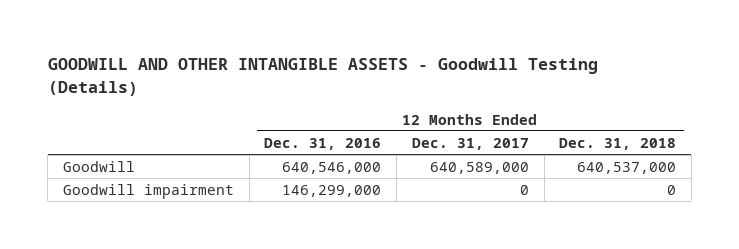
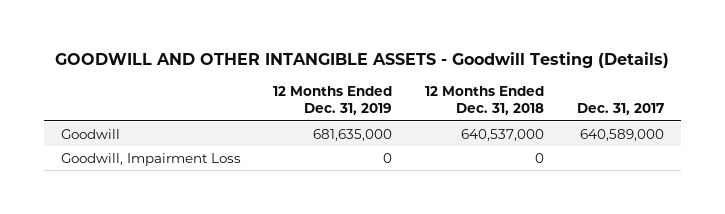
- | 12 Months Ended Dec. 31, 2016 | 12 Months Ended Dec. 31, 2017 | 12 Months Ended Dec. 31, 2018
+ | 12 Months Ended Dec. 31, 2019 | 12 Months Ended Dec. 31, 2018 | Dec. 31, 2017
- Goodwill impairment | 146,299,000 | 0 | 0
+ Goodwill, Impairment Loss | 0 | 0 |

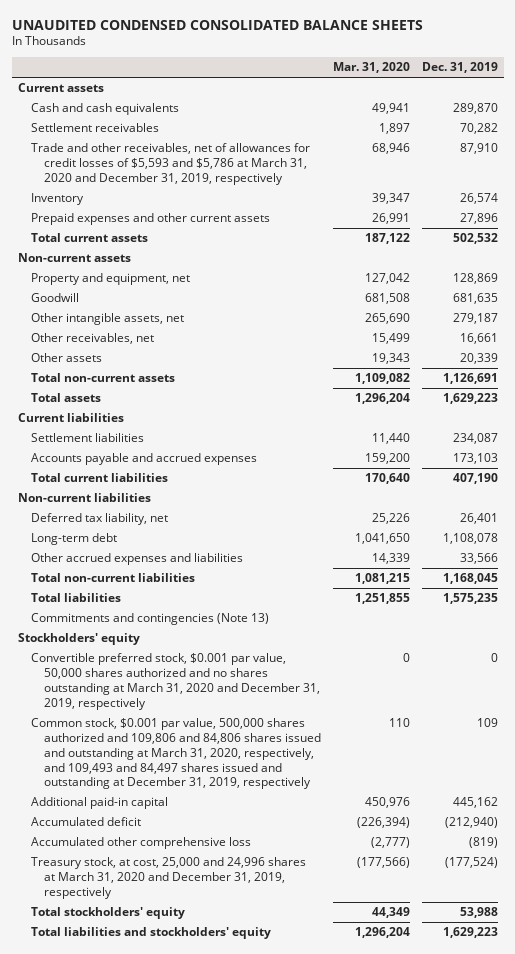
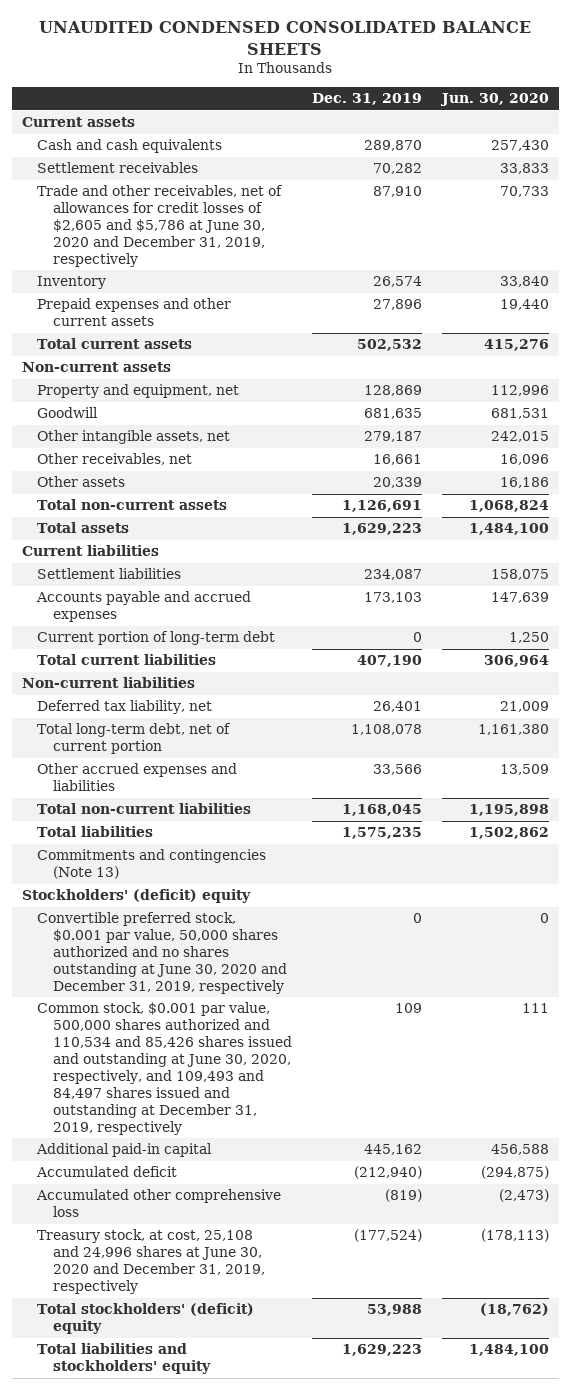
- | Mar. 31, 2020 | Dec. 31, 2019
+ | Dec. 31, 2019 | Jun. 30, 2020
- Trade and other receivables, net of allowances for credit losses of $5,593 and $5,786 at March 31, 2020 and December 31, 2019, respectively | 68,946 | 87,910
+ Trade and other receivables, net of allowances for credit losses of $2,605 and $5,786 at June 30, 2020 and December 31, 2019, respectively | 87,910 | 70,733
+ Current portion of long-term debt | 0 | 1,250
- Long-term debt | 1,041,650 | 1,108,078
+ Total long-term debt, net of current portion | 1,108,078 | 1,161,380
- Stockholders' equity
- Convertible preferred stock, $0.001 par value, 50,000 shares authorized and no shares outstanding at March 31, 2020 and December 31, 2019, respectively | 0 | 0
- Common stock, $0.001 par value, 500,000 shares authorized and 109,806 and 84,806 shares issued and outstanding at March 31, 2020, respectively, and 109,493 and 84,497 shares issued and outstanding at December 31, 2019, respectively | 110 | 109
+ Stockholders' (deficit) equity
+ Convertible preferred stock, $0.001 par value, 50,000 shares authorized and no shares outstanding at June 30, 2020 and December 31, 2019, respectively | 0 | 0
+ Common stock, $0.001 par value, 500,000 shares authorized and 110,534 and 85,426 shares issued and outstanding at June 30, 2020, respectively, and 109,493 and 84,497 shares issued and outstanding at December 31, 2019, respectively | 109 | 111
- Treasury stock, at cost, 25,000 and 24,996 shares at March 31, 2020 and December 31, 2019, respectively | (177,566) | (177,524)
- Total stockholders' equity | 44,349 | 53,988
+ Treasury stock, at cost, 25,108 and 24,996 shares at June 30, 2020 and December 31, 2019, respectively | (177,524) | (178,113)
+ Total stockholders' (deficit) equity | 53,988 | (18,762)

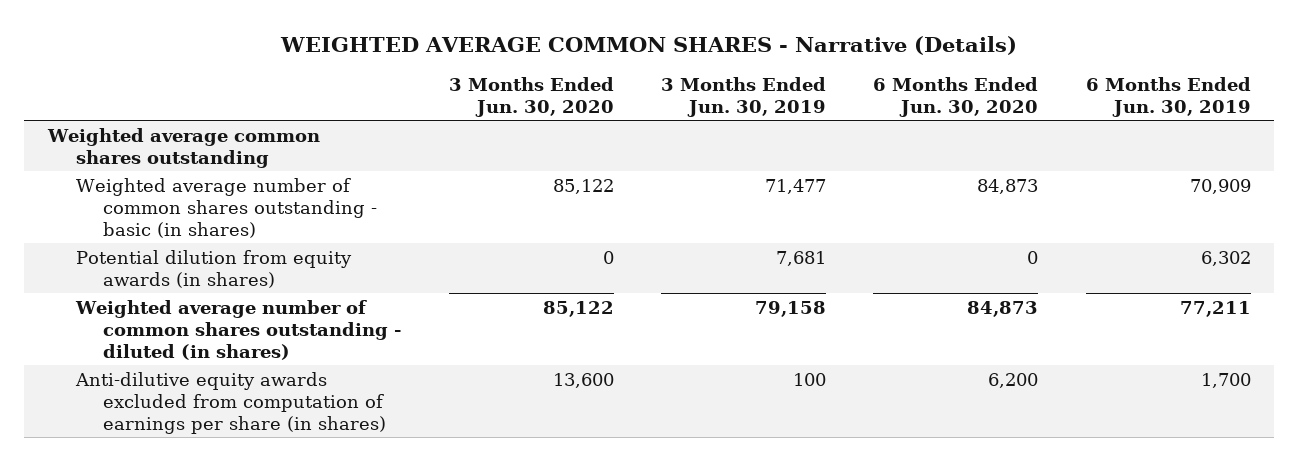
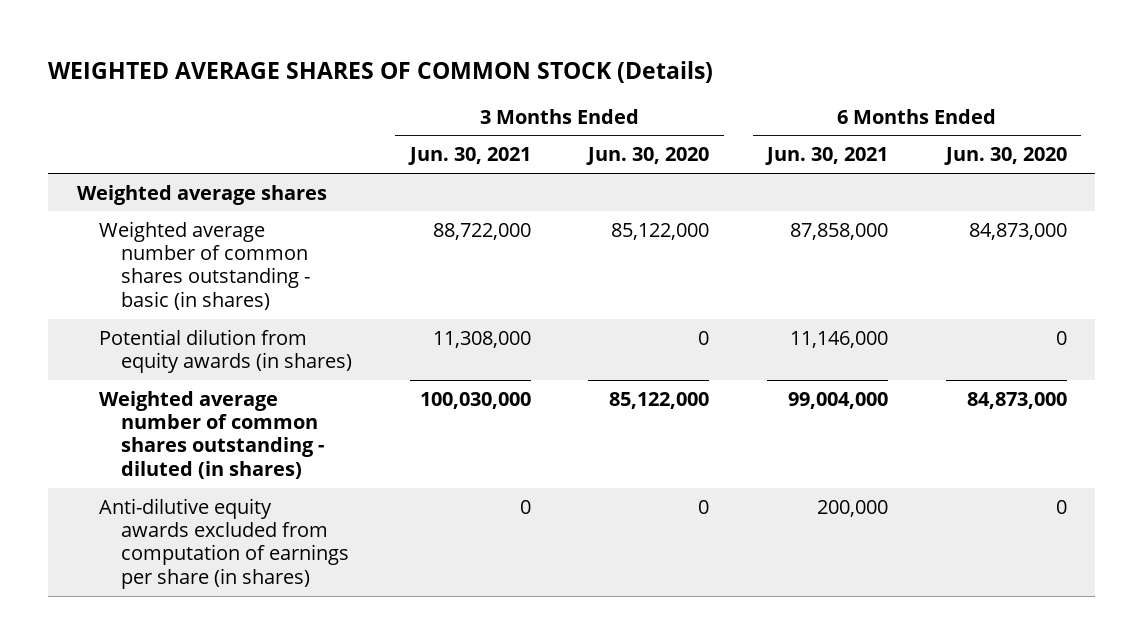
- WEIGHTED AVERAGE COMMON SHARES - Narrative (Details)
+ WEIGHTED AVERAGE SHARES OF COMMON STOCK (Details)
- | 3 Months Ended Jun. 30, 2020 | 3 Months Ended Jun. 30, 2019 | 6 Months Ended Jun. 30, 2020 | 6 Months Ended Jun. 30, 2019
+ | 3 Months Ended Jun. 30, 2021 | 3 Months Ended Jun. 30, 2020 | 6 Months Ended Jun. 30, 2021 | 6 Months Ended Jun. 30, 2020
- Weighted average common shares outstanding
- Weighted average number of common shares outstanding - basic (in shares) | 85,122 | 71,477 | 84,873 | 70,909
+ Weighted average shares
+ Weighted average number of common shares outstanding - basic (in shares) | 88,722,000 | 85,122,000 | 87,858,000 | 84,873,000
- Weighted average number of common shares outstanding - diluted (in shares) | 85,122 | 79,158 | 84,873 | 77,211
- Anti-dilutive equity awards excluded from computation of earnings per share (in shares) | 13,600 | 100 | 6,200 | 1,700
+ Weighted average number of common shares outstanding - diluted (in shares) | 100,030,000 | 85,122,000 | 99,004,000 | 84,873,000
+ Anti-dilutive equity awards excluded from computation of earnings per share (in shares) | 0 | 0 | 200,000 | 0

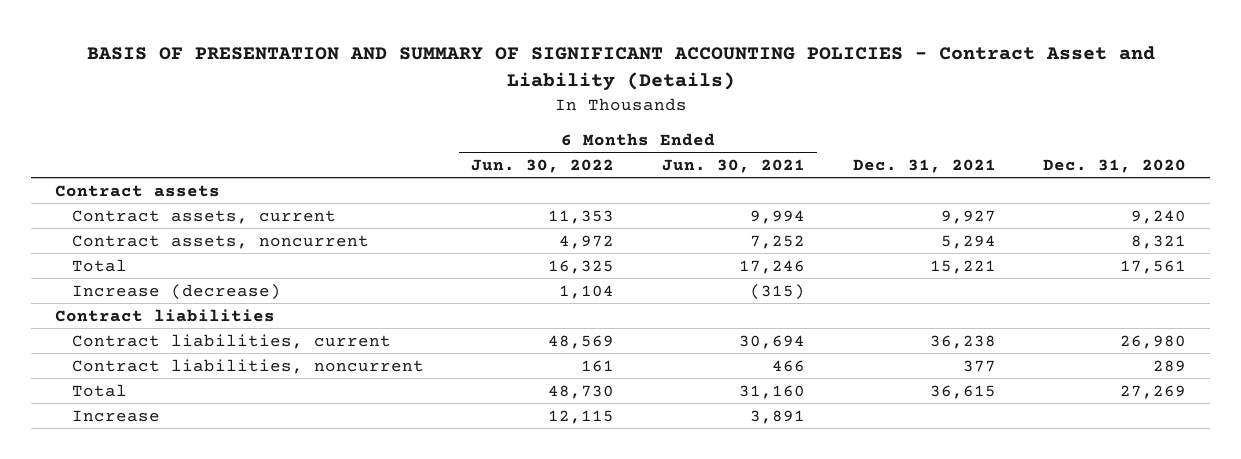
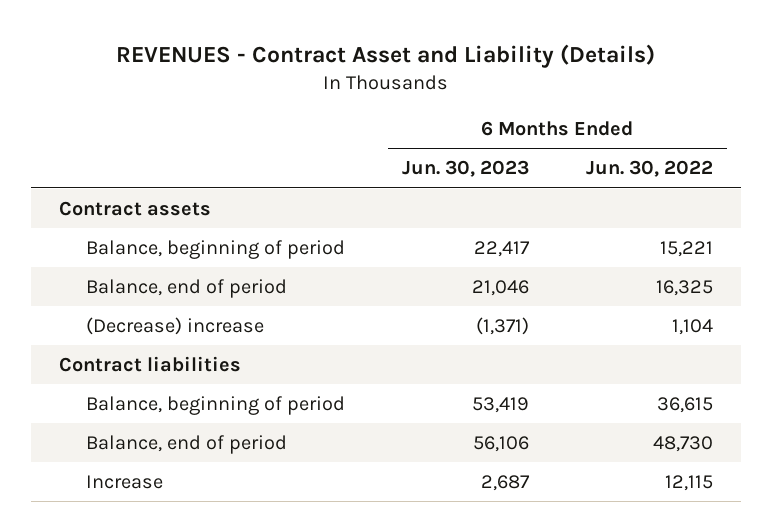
- BASIS OF PRESENTATION AND SUMMARY OF SIGNIFICANT ACCOUNTING POLICIES - Contract Asset and Liability (Details)
+ REVENUES - Contract Asset and Liability (Details)
- | 6 Months Ended Jun. 30, 2022 | 6 Months Ended Jun. 30, 2021 | Dec. 31, 2021 | Dec. 31, 2020
+ | 6 Months Ended Jun. 30, 2023 | 6 Months Ended Jun. 30, 2022
- Contract assets, current | 11,353 | 9,994 | 9,927 | 9,240
- Contract assets, noncurrent | 4,972 | 7,252 | 5,294 | 8,321
- Total | 16,325 | 17,246 | 15,221 | 17,561
- Increase (decrease) | 1,104 | (315) | |
+ Balance, beginning of period | 22,417 | 15,221
+ Balance, end of period | 21,046 | 16,325
+ (Decrease) increase | (1,371) | 1,104
- Contract liabilities, current | 48,569 | 30,694 | 36,238 | 26,980
- Contract liabilities, noncurrent | 161 | 466 | 377 | 289
- Total | 48,730 | 31,160 | 36,615 | 27,269
+ Balance, beginning of period | 53,419 | 36,615
+ Balance, end of period | 56,106 | 48,730

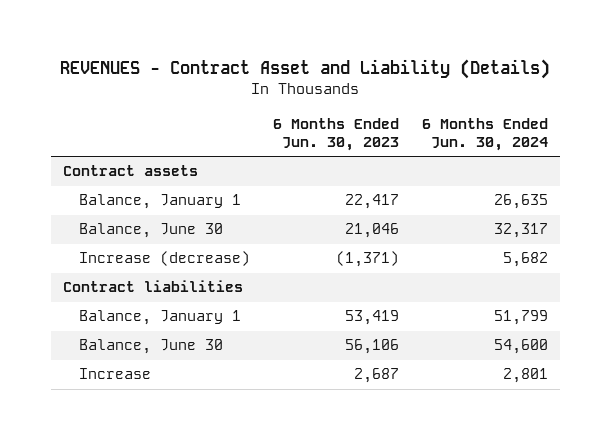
- | 6 Months Ended Jun. 30, 2023 | 6 Months Ended Jun. 30, 2022
+ | 6 Months Ended Jun. 30, 2023 | 6 Months Ended Jun. 30, 2024
- Balance, beginning of period | 22,417 | 15,221
- Balance, end of period | 21,046 | 16,325
- (Decrease) increase | (1,371) | 1,104
+ Balance, January 1 | 22,417 | 26,635
+ Balance, June 30 | 21,046 | 32,317
+ Increase (decrease) | (1,371) | 5,682
- Balance, beginning of period | 53,419 | 36,615
- Balance, end of period | 56,106 | 48,730
+ Balance, January 1 | 53,419 | 51,799
+ Balance, June 30 | 56,106 | 54,600

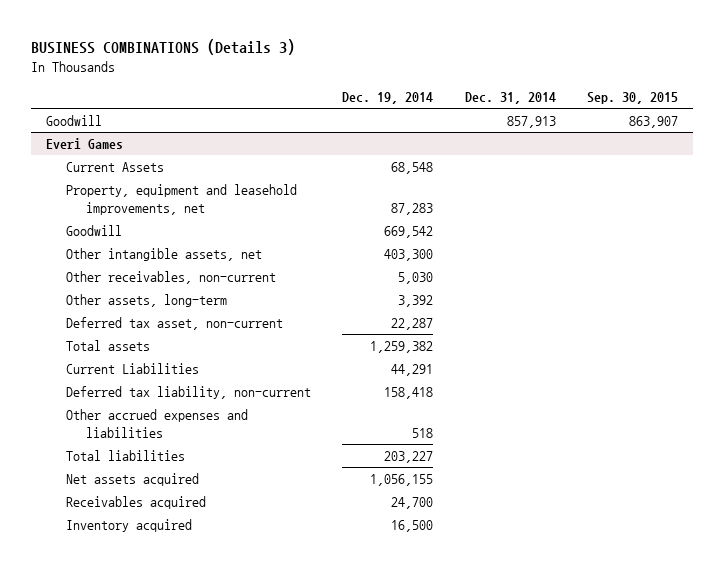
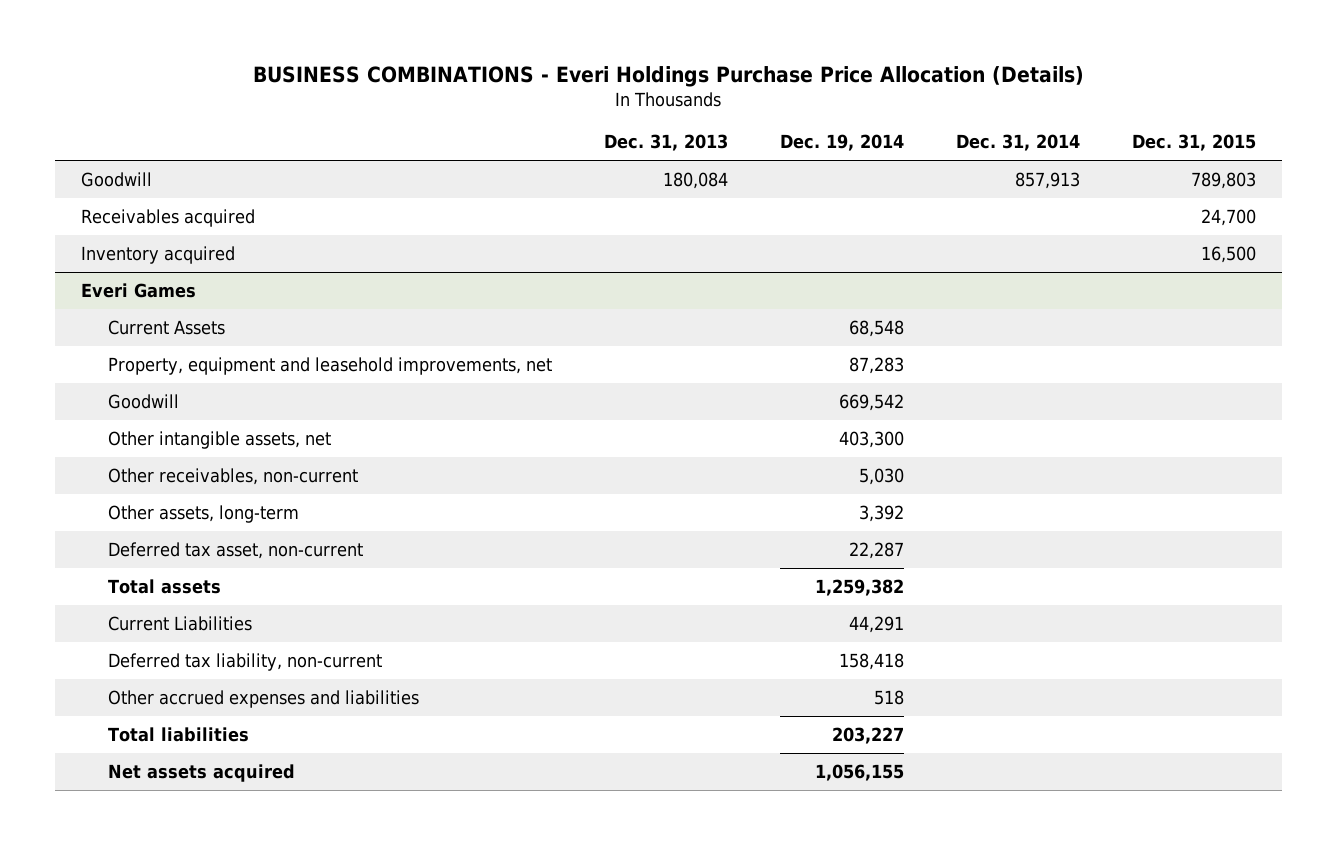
- BUSINESS COMBINATIONS (Details 3)
+ BUSINESS COMBINATIONS - Everi Holdings Purchase Price Allocation (Details)
- | Dec. 19, 2014 | Dec. 31, 2014 | Sep. 30, 2015
+ | Dec. 31, 2013 | Dec. 19, 2014 | Dec. 31, 2014 | Dec. 31, 2015
+ Receivables acquired | | | | 24,700
+ Inventory acquired | | | | 16,500
@ Everi Games
- Receivables acquired | 24,700 | |
- Inventory acquired | 16,500 | |

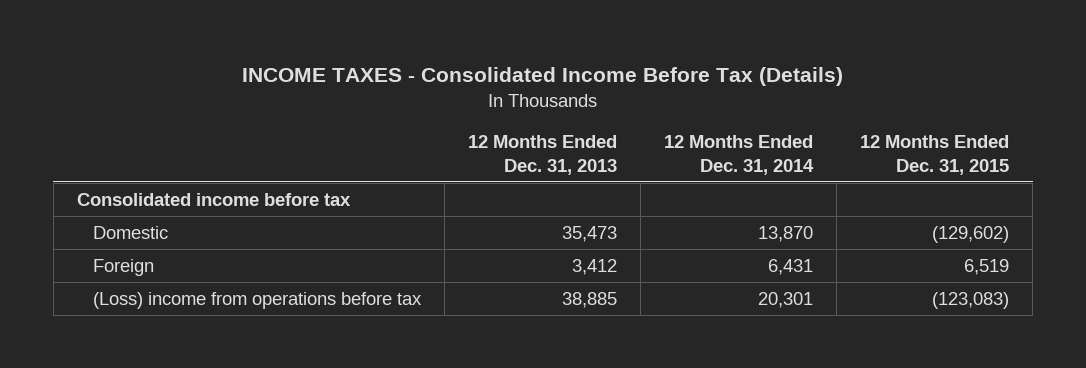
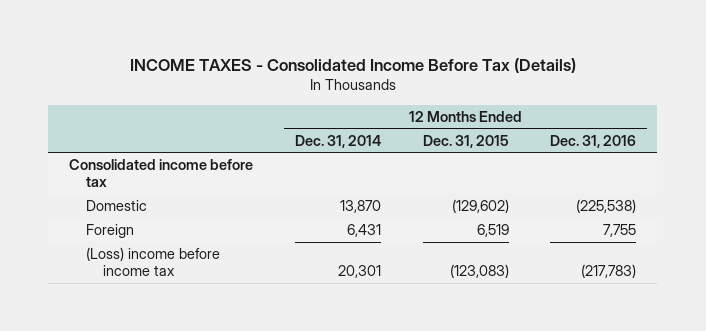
- | 12 Months Ended Dec. 31, 2013 | 12 Months Ended Dec. 31, 2014 | 12 Months Ended Dec. 31, 2015
+ | 12 Months Ended Dec. 31, 2014 | 12 Months Ended Dec. 31, 2015 | 12 Months Ended Dec. 31, 2016
- (Loss) income from operations before tax | 38,885 | 20,301 | (123,083)
+ (Loss) income before income tax | 20,301 | (123,083) | (217,783)

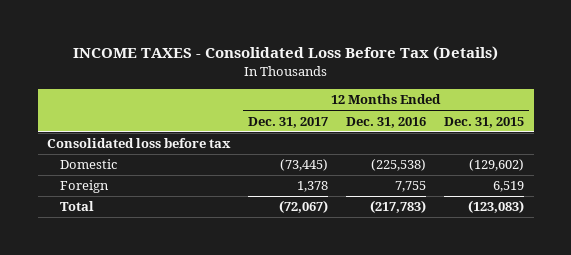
- INCOME TAXES - Consolidated Income Before Tax (Details)
+ INCOME TAXES - Consolidated Loss Before Tax (Details)
- | 12 Months Ended Dec. 31, 2014 | 12 Months Ended Dec. 31, 2015 | 12 Months Ended Dec. 31, 2016
+ | 12 Months Ended Dec. 31, 2017 | 12 Months Ended Dec. 31, 2016 | 12 Months Ended Dec. 31, 2015
- Consolidated income before tax
+ Consolidated loss before tax
- (Loss) income before income tax | 20,301 | (123,083) | (217,783)
+ Total | (72,067) | (217,783) | (123,083)

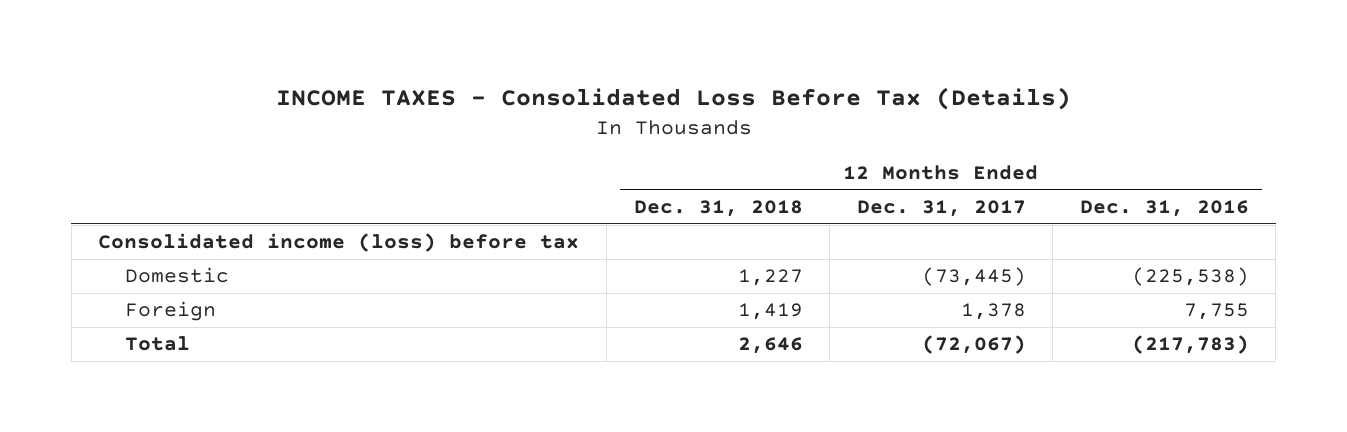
- | 12 Months Ended Dec. 31, 2017 | 12 Months Ended Dec. 31, 2016 | 12 Months Ended Dec. 31, 2015
+ | 12 Months Ended Dec. 31, 2018 | 12 Months Ended Dec. 31, 2017 | 12 Months Ended Dec. 31, 2016
- Consolidated loss before tax
+ Consolidated income (loss) before tax

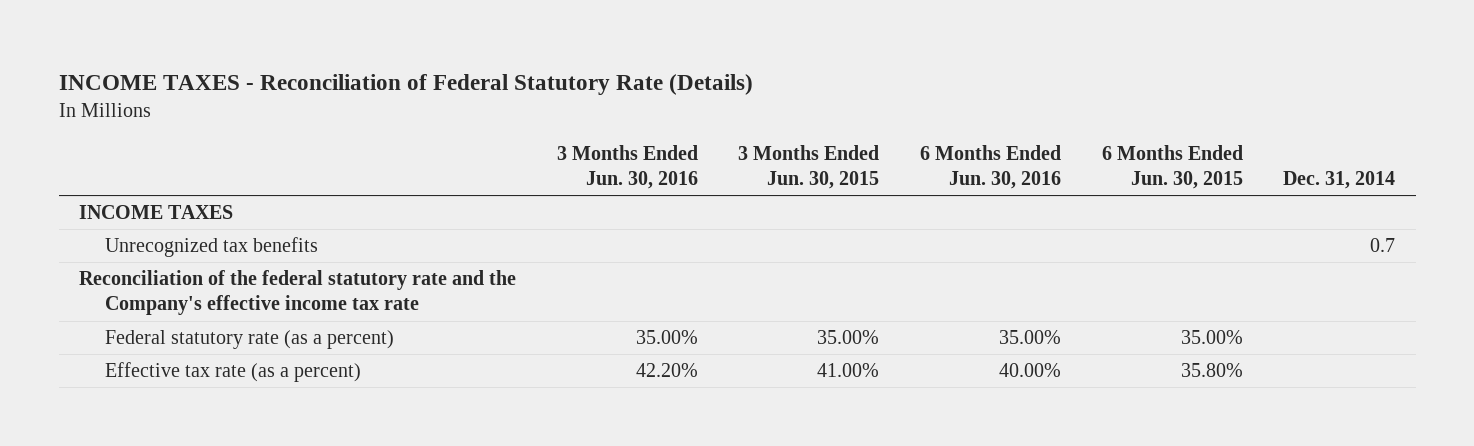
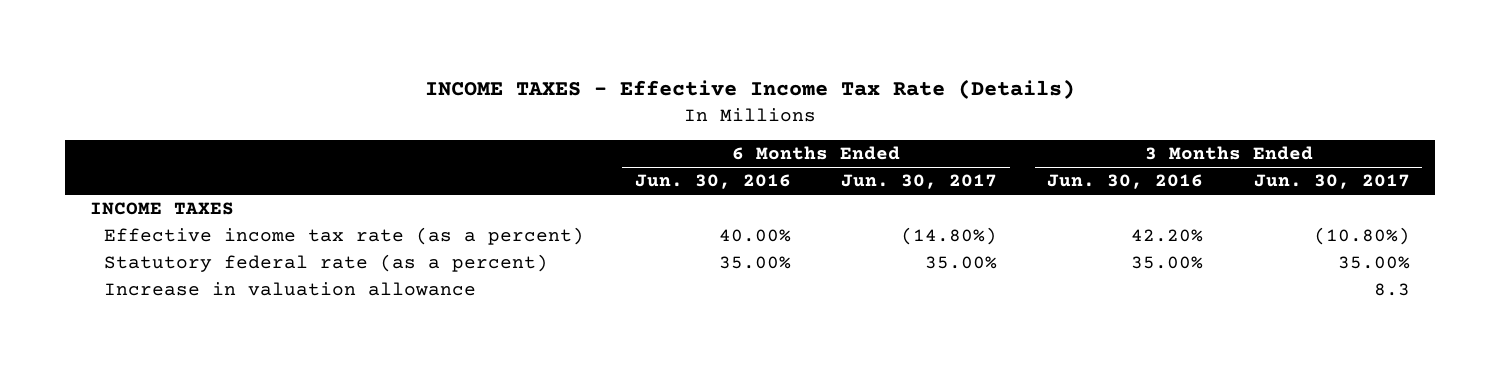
- INCOME TAXES - Reconciliation of Federal Statutory Rate (Details)
+ INCOME TAXES - Effective Income Tax Rate (Details)
- | 3 Months Ended Jun. 30, 2016 | 3 Months Ended Jun. 30, 2015 | 6 Months Ended Jun. 30, 2016 | 6 Months Ended Jun. 30, 2015 | Dec. 31, 2014
+ | 6 Months Ended Jun. 30, 2016 | 6 Months Ended Jun. 30, 2017 | 3 Months Ended Jun. 30, 2016 | 3 Months Ended Jun. 30, 2017
- Unrecognized tax benefits | | | | | 0.7
- Reconciliation of the federal statutory rate and the Company's effective income tax rate
- Federal statutory rate (as a percent) | 35.00% | 35.00% | 35.00% | 35.00% |
- Effective tax rate (as a percent) | 42.20% | 41.00% | 40.00% | 35.80% |
+ Effective income tax rate (as a percent) | 40.00% | (14.80%) | 42.20% | (10.80%)
+ Statutory federal rate (as a percent) | 35.00% | 35.00% | 35.00% | 35.00%
+ Increase in valuation allowance | | | | 8.3

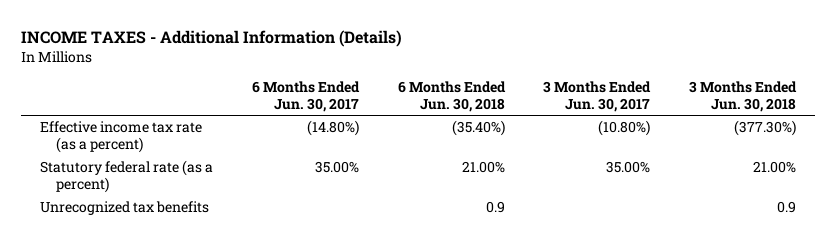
- INCOME TAXES - Effective Income Tax Rate (Details)
+ INCOME TAXES - Additional Information (Details)
- | 6 Months Ended Jun. 30, 2016 | 6 Months Ended Jun. 30, 2017 | 3 Months Ended Jun. 30, 2016 | 3 Months Ended Jun. 30, 2017
+ | 6 Months Ended Jun. 30, 2017 | 6 Months Ended Jun. 30, 2018 | 3 Months Ended Jun. 30, 2017 | 3 Months Ended Jun. 30, 2018
- INCOME TAXES
- Increase in valuation allowance | | | | 8.3
+ Unrecognized tax benefits | | 0.9 | | 0.9

